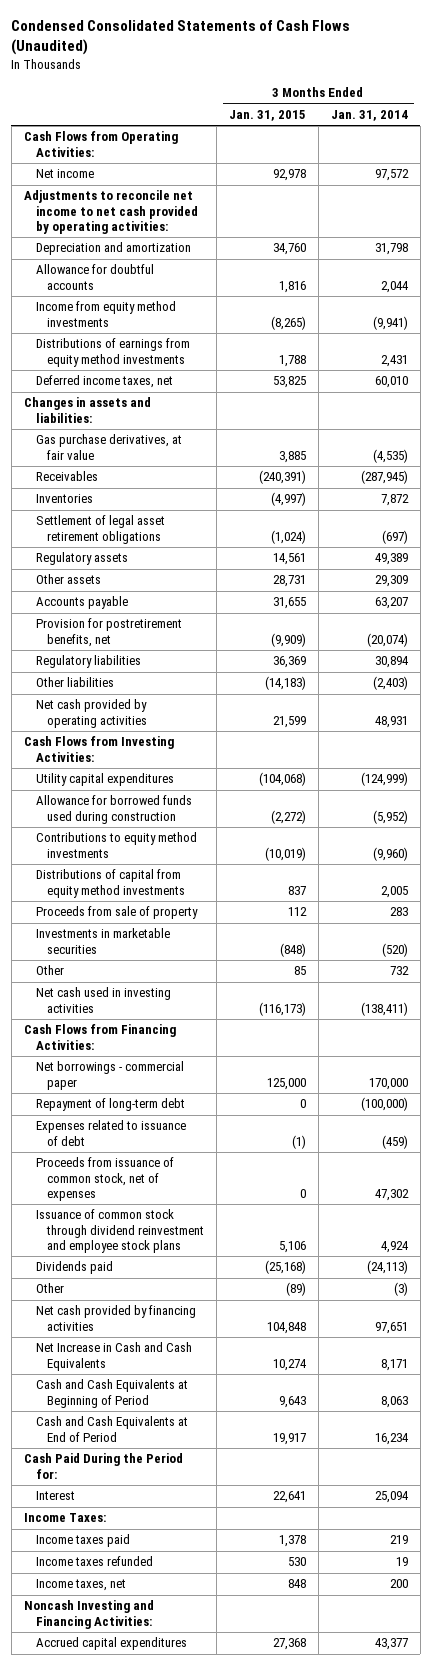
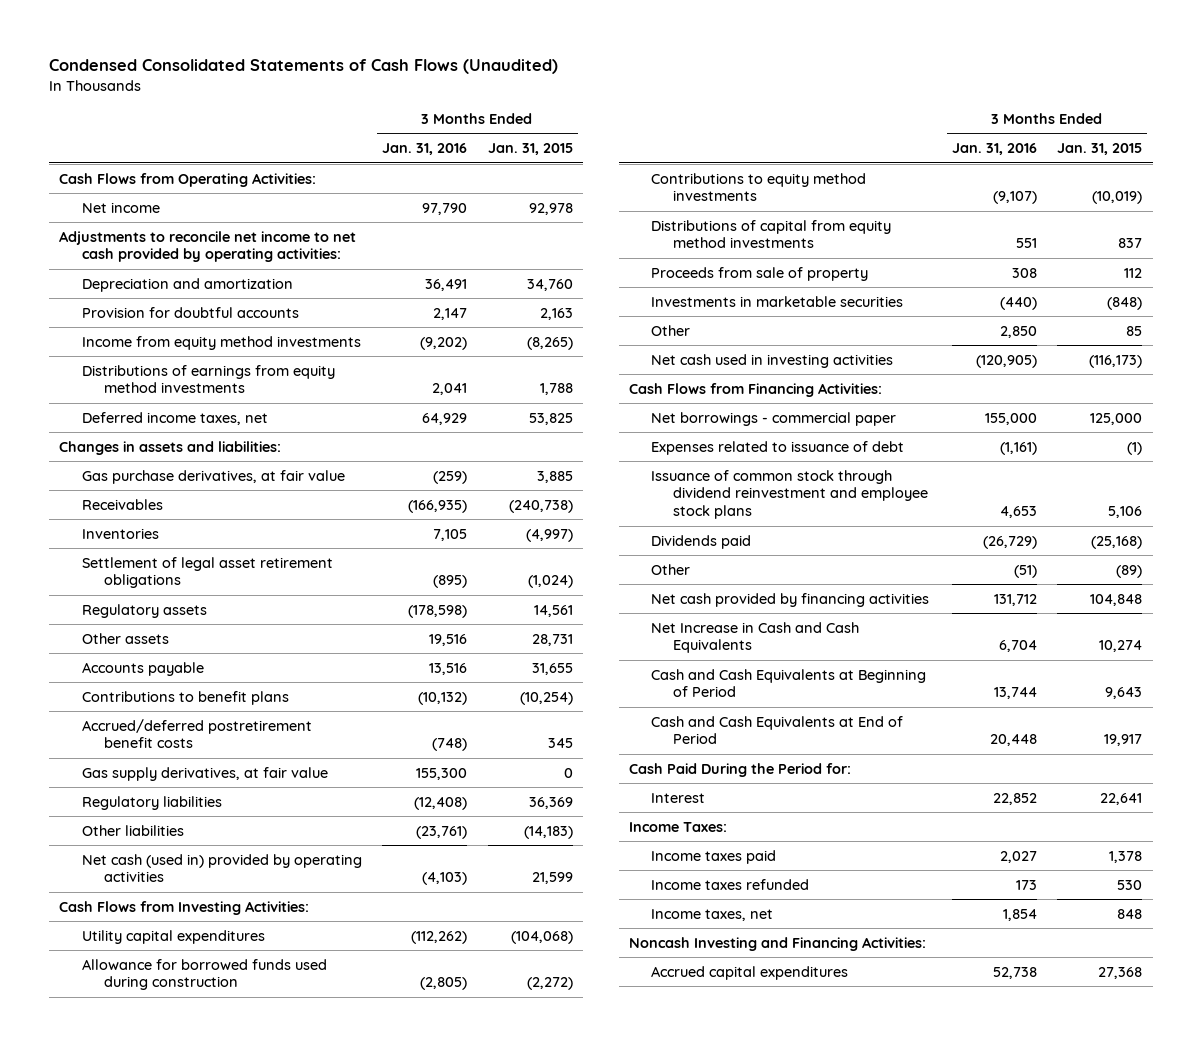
- | 3 Months Ended Jan. 31, 2015 | 3 Months Ended Jan. 31, 2014
+ | 3 Months Ended Jan. 31, 2016 | 3 Months Ended Jan. 31, 2015
- Allowance for doubtful accounts | 1,816 | 2,044
+ Provision for doubtful accounts | 2,147 | 2,163
- Receivables | (240,391) | (287,945)
+ Receivables | (166,935) | (240,738)
- Provision for postretirement benefits, net | (9,909) | (20,074)
+ Contributions to benefit plans | (10,132) | (10,254)
+ Accrued/deferred postretirement benefit costs | (748) | 345
+ Gas supply derivatives, at fair value | 155,300 | 0
- Net cash provided by operating activities | 21,599 | 48,931
+ Net cash (used in) provided by operating activities | (4,103) | 21,599
- Repayment of long-term debt | 0 | (100,000)
- Proceeds from issuance of common stock, net of expenses | 0 | 47,302

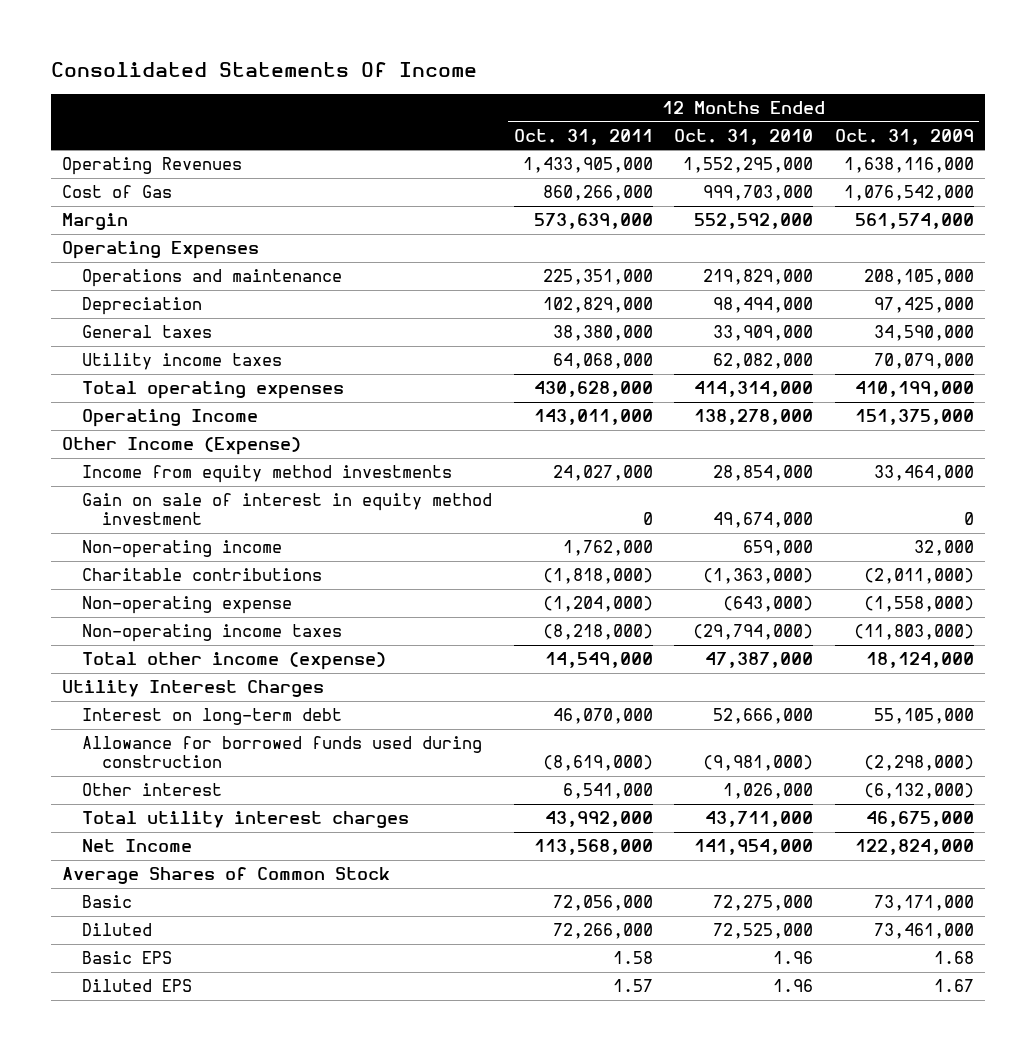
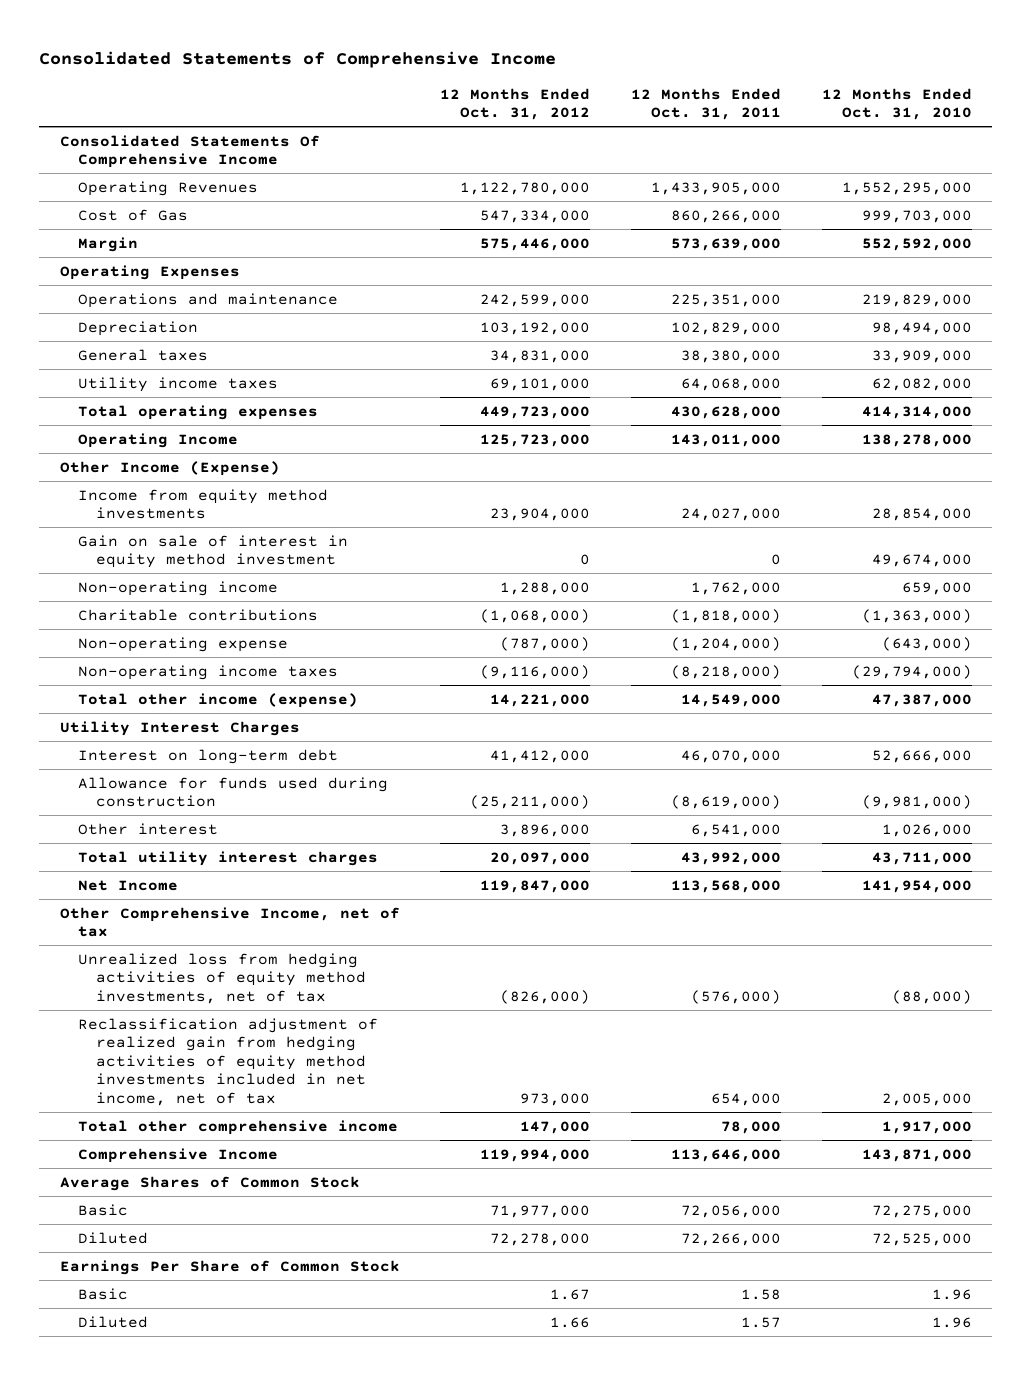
- Consolidated Statements Of Income
+ Consolidated Statements of Comprehensive Income
- | 12 Months Ended Oct. 31, 2011 | 12 Months Ended Oct. 31, 2010 | 12 Months Ended Oct. 31, 2009
+ | 12 Months Ended Oct. 31, 2012 | 12 Months Ended Oct. 31, 2011 | 12 Months Ended Oct. 31, 2010
+ Consolidated Statements Of Comprehensive Income
- Allowance for borrowed funds used during construction | (8,619,000) | (9,981,000) | (2,298,000)
+ Allowance for funds used during construction | (25,211,000) | (8,619,000) | (9,981,000)
+ Other Comprehensive Income, net of tax
+ Unrealized loss from hedging activities of equity method investments, net of tax | (826,000) | (576,000) | (88,000)
+ Reclassification adjustment of realized gain from hedging activities of equity method investments included in net income, net of tax | 973,000 | 654,000 | 2,005,000
+ Total other comprehensive income | 147,000 | 78,000 | 1,917,000
+ Comprehensive Income | 119,994,000 | 113,646,000 | 143,871,000
- Basic EPS | 1.58 | 1.96 | 1.68
- Diluted EPS | 1.57 | 1.96 | 1.67
+ Earnings Per Share of Common Stock
+ Basic | 1.67 | 1.58 | 1.96
+ Diluted | 1.66 | 1.57 | 1.96

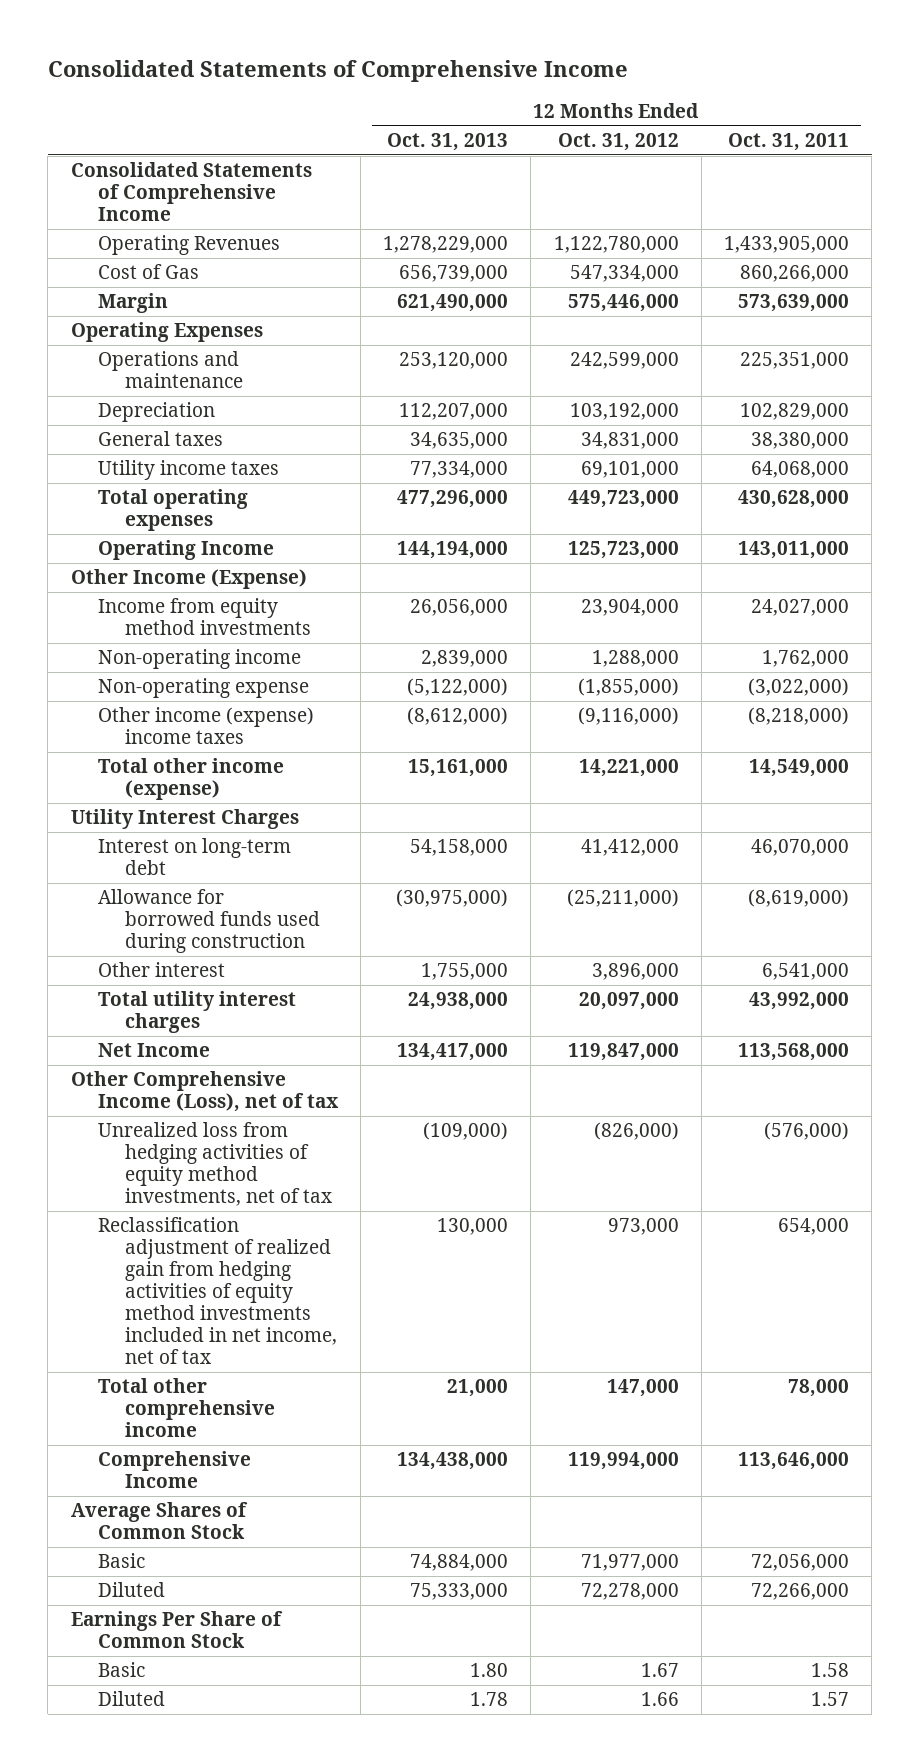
- | 12 Months Ended Oct. 31, 2012 | 12 Months Ended Oct. 31, 2011 | 12 Months Ended Oct. 31, 2010
+ | 12 Months Ended Oct. 31, 2013 | 12 Months Ended Oct. 31, 2012 | 12 Months Ended Oct. 31, 2011
- Consolidated Statements Of Comprehensive Income
+ Consolidated Statements of Comprehensive Income
- Gain on sale of interest in equity method investment | 0 | 0 | 49,674,000
- Charitable contributions | (1,068,000) | (1,818,000) | (1,363,000)
- Non-operating expense | (787,000) | (1,204,000) | (643,000)
- Non-operating income taxes | (9,116,000) | (8,218,000) | (29,794,000)
+ Non-operating expense | (5,122,000) | (1,855,000) | (3,022,000)
+ Other income (expense) income taxes | (8,612,000) | (9,116,000) | (8,218,000)
- Allowance for funds used during construction | (25,211,000) | (8,619,000) | (9,981,000)
+ Allowance for borrowed funds used during construction | (30,975,000) | (25,211,000) | (8,619,000)
- Other Comprehensive Income, net of tax
+ Other Comprehensive Income (Loss), net of tax

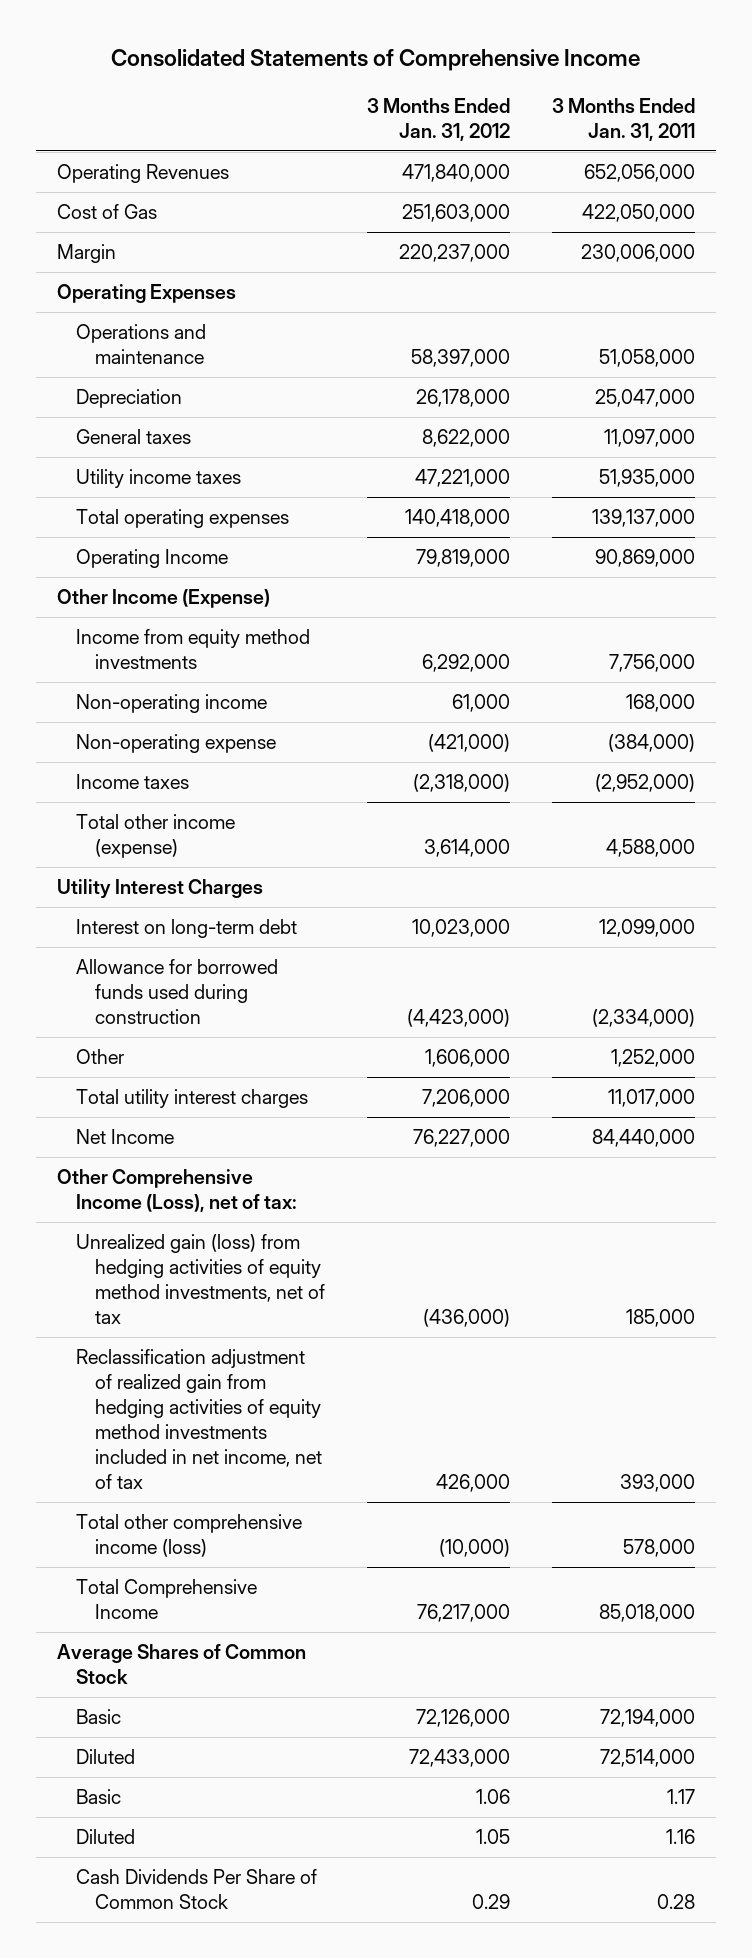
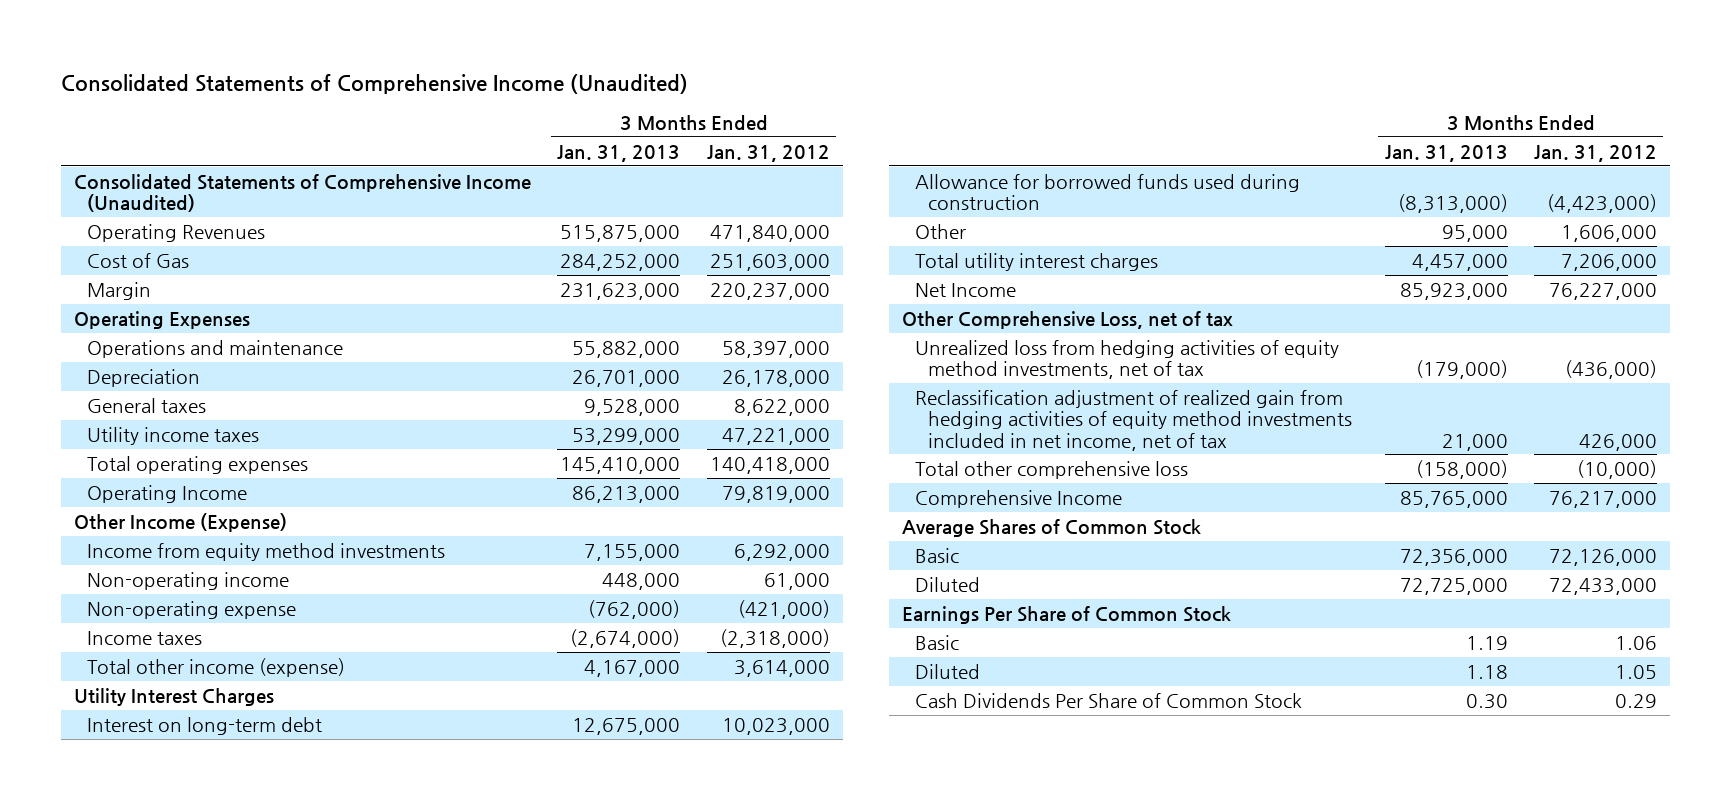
- Consolidated Statements of Comprehensive Income
+ Consolidated Statements of Comprehensive Income (Unaudited)
- | 3 Months Ended Jan. 31, 2012 | 3 Months Ended Jan. 31, 2011
+ | 3 Months Ended Jan. 31, 2013 | 3 Months Ended Jan. 31, 2012
+ Consolidated Statements of Comprehensive Income (Unaudited)
- Other Comprehensive Income (Loss), net of tax:
- Unrealized gain (loss) from hedging activities of equity method investments, net of tax | (436,000) | 185,000
+ Other Comprehensive Loss, net of tax
+ Unrealized loss from hedging activities of equity method investments, net of tax | (179,000) | (436,000)
- Total other comprehensive income (loss) | (10,000) | 578,000
- Total Comprehensive Income | 76,217,000 | 85,018,000
+ Total other comprehensive loss | (158,000) | (10,000)
+ Comprehensive Income | 85,765,000 | 76,217,000
+ Earnings Per Share of Common Stock

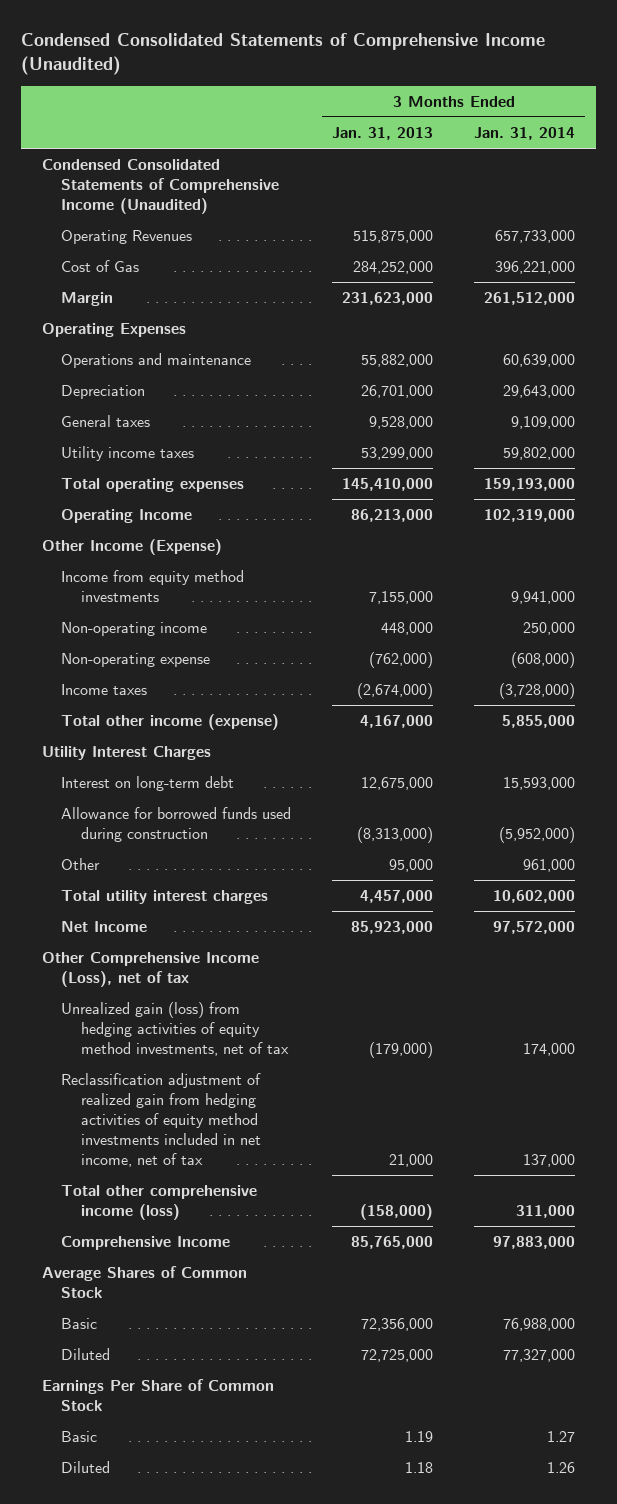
- Consolidated Statements of Comprehensive Income (Unaudited)
+ Condensed Consolidated Statements of Comprehensive Income (Unaudited)
- | 3 Months Ended Jan. 31, 2013 | 3 Months Ended Jan. 31, 2012
+ | 3 Months Ended Jan. 31, 2013 | 3 Months Ended Jan. 31, 2014
- Consolidated Statements of Comprehensive Income (Unaudited)
+ Condensed Consolidated Statements of Comprehensive Income (Unaudited)
- Other Comprehensive Loss, net of tax
- Unrealized loss from hedging activities of equity method investments, net of tax | (179,000) | (436,000)
+ Other Comprehensive Income (Loss), net of tax
+ Unrealized gain (loss) from hedging activities of equity method investments, net of tax | (179,000) | 174,000
- Total other comprehensive loss | (158,000) | (10,000)
+ Total other comprehensive income (loss) | (158,000) | 311,000
- Cash Dividends Per Share of Common Stock | 0.30 | 0.29

